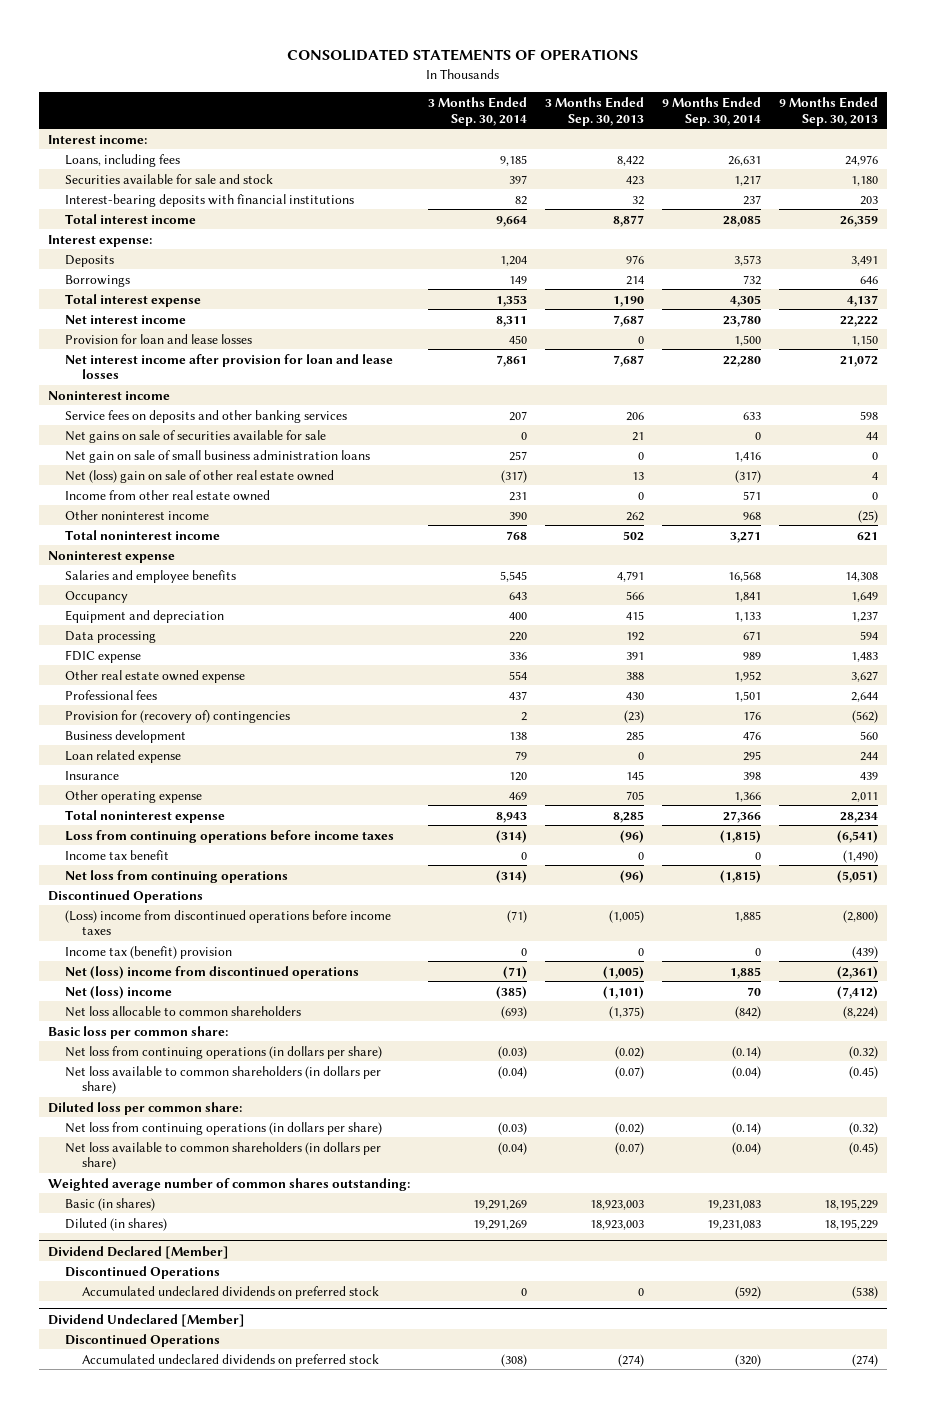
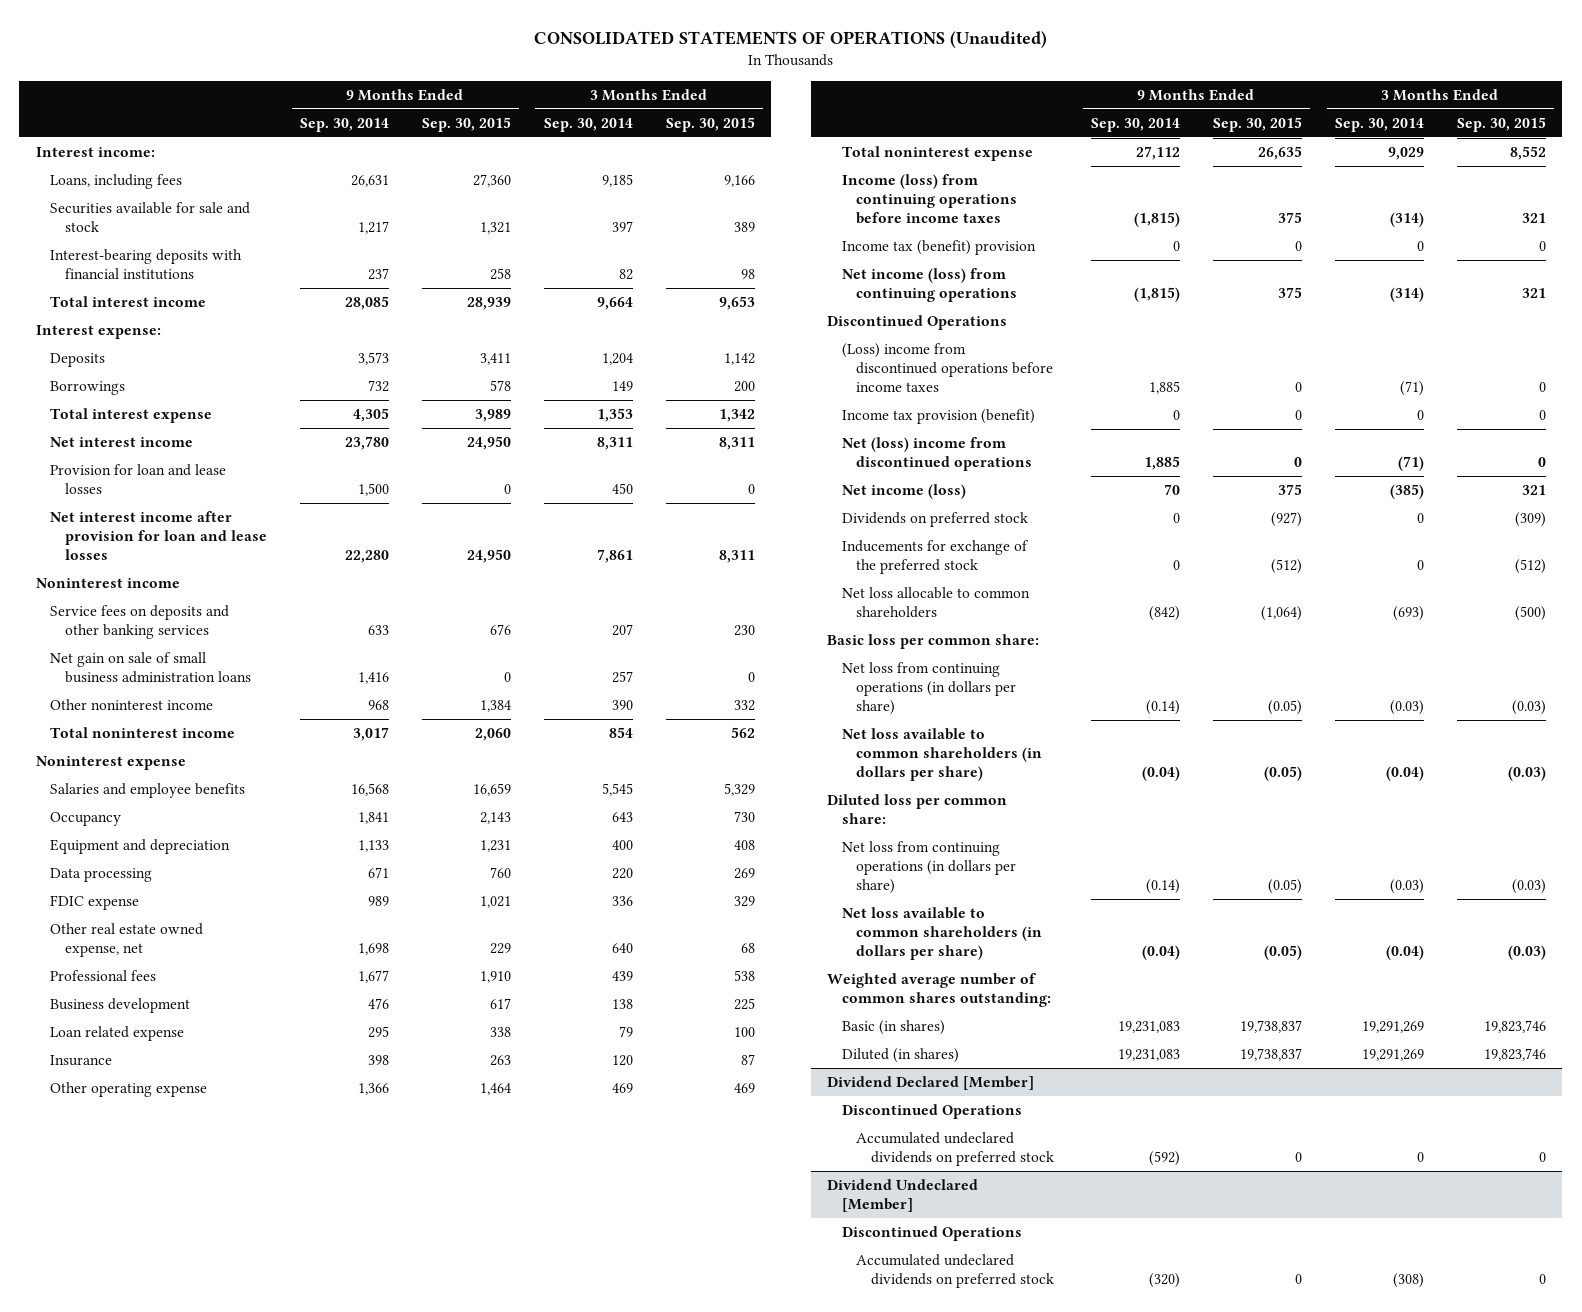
- CONSOLIDATED STATEMENTS OF OPERATIONS
+ CONSOLIDATED STATEMENTS OF OPERATIONS (Unaudited)
- | 3 Months Ended Sep. 30, 2014 | 3 Months Ended Sep. 30, 2013 | 9 Months Ended Sep. 30, 2014 | 9 Months Ended Sep. 30, 2013
+ | 9 Months Ended Sep. 30, 2014 | 9 Months Ended Sep. 30, 2015 | 3 Months Ended Sep. 30, 2014 | 3 Months Ended Sep. 30, 2015
- Net gains on sale of securities available for sale | 0 | 21 | 0 | 44
- Net (loss) gain on sale of other real estate owned | (317) | 13 | (317) | 4
- Income from other real estate owned | 231 | 0 | 571 | 0
- Total noninterest income | 768 | 502 | 3,271 | 621
+ Total noninterest income | 3,017 | 2,060 | 854 | 562
- Other real estate owned expense | 554 | 388 | 1,952 | 3,627
- Professional fees | 437 | 430 | 1,501 | 2,644
- Provision for (recovery of) contingencies | 2 | (23) | 176 | (562)
+ Other real estate owned expense, net | 1,698 | 229 | 640 | 68
+ Professional fees | 1,677 | 1,910 | 439 | 538
- Total noninterest expense | 8,943 | 8,285 | 27,366 | 28,234
- Loss from continuing operations before income taxes | (314) | (96) | (1,815) | (6,541)
- Income tax benefit | 0 | 0 | 0 | (1,490)
- Net loss from continuing operations | (314) | (96) | (1,815) | (5,051)
+ Total noninterest expense | 27,112 | 26,635 | 9,029 | 8,552
+ Income (loss) from continuing operations before income taxes | (1,815) | 375 | (314) | 321
moved up: Income tax (benefit) provision | 0 | 0 | 0 | 0
+ Net income (loss) from continuing operations | (1,815) | 375 | (314) | 321
+ Income tax provision (benefit) | 0 | 0 | 0 | 0
- Net (loss) income | (385) | (1,101) | 70 | (7,412)
+ Net income (loss) | 70 | 375 | (385) | 321
+ Dividends on preferred stock | 0 | (927) | 0 | (309)
+ Inducements for exchange of the preferred stock | 0 | (512) | 0 | (512)

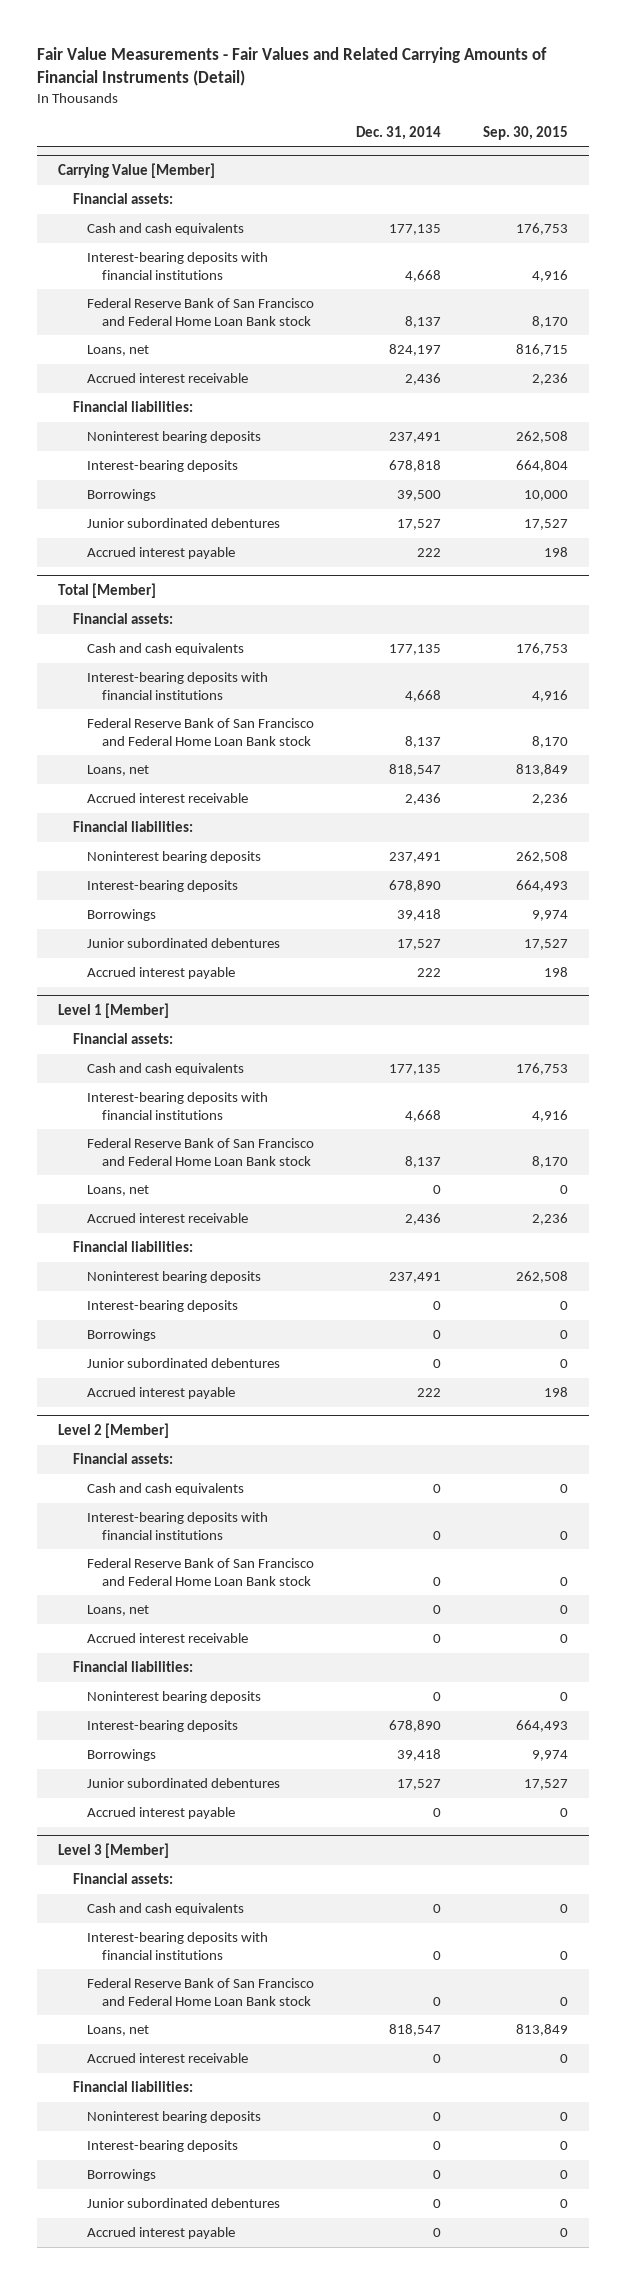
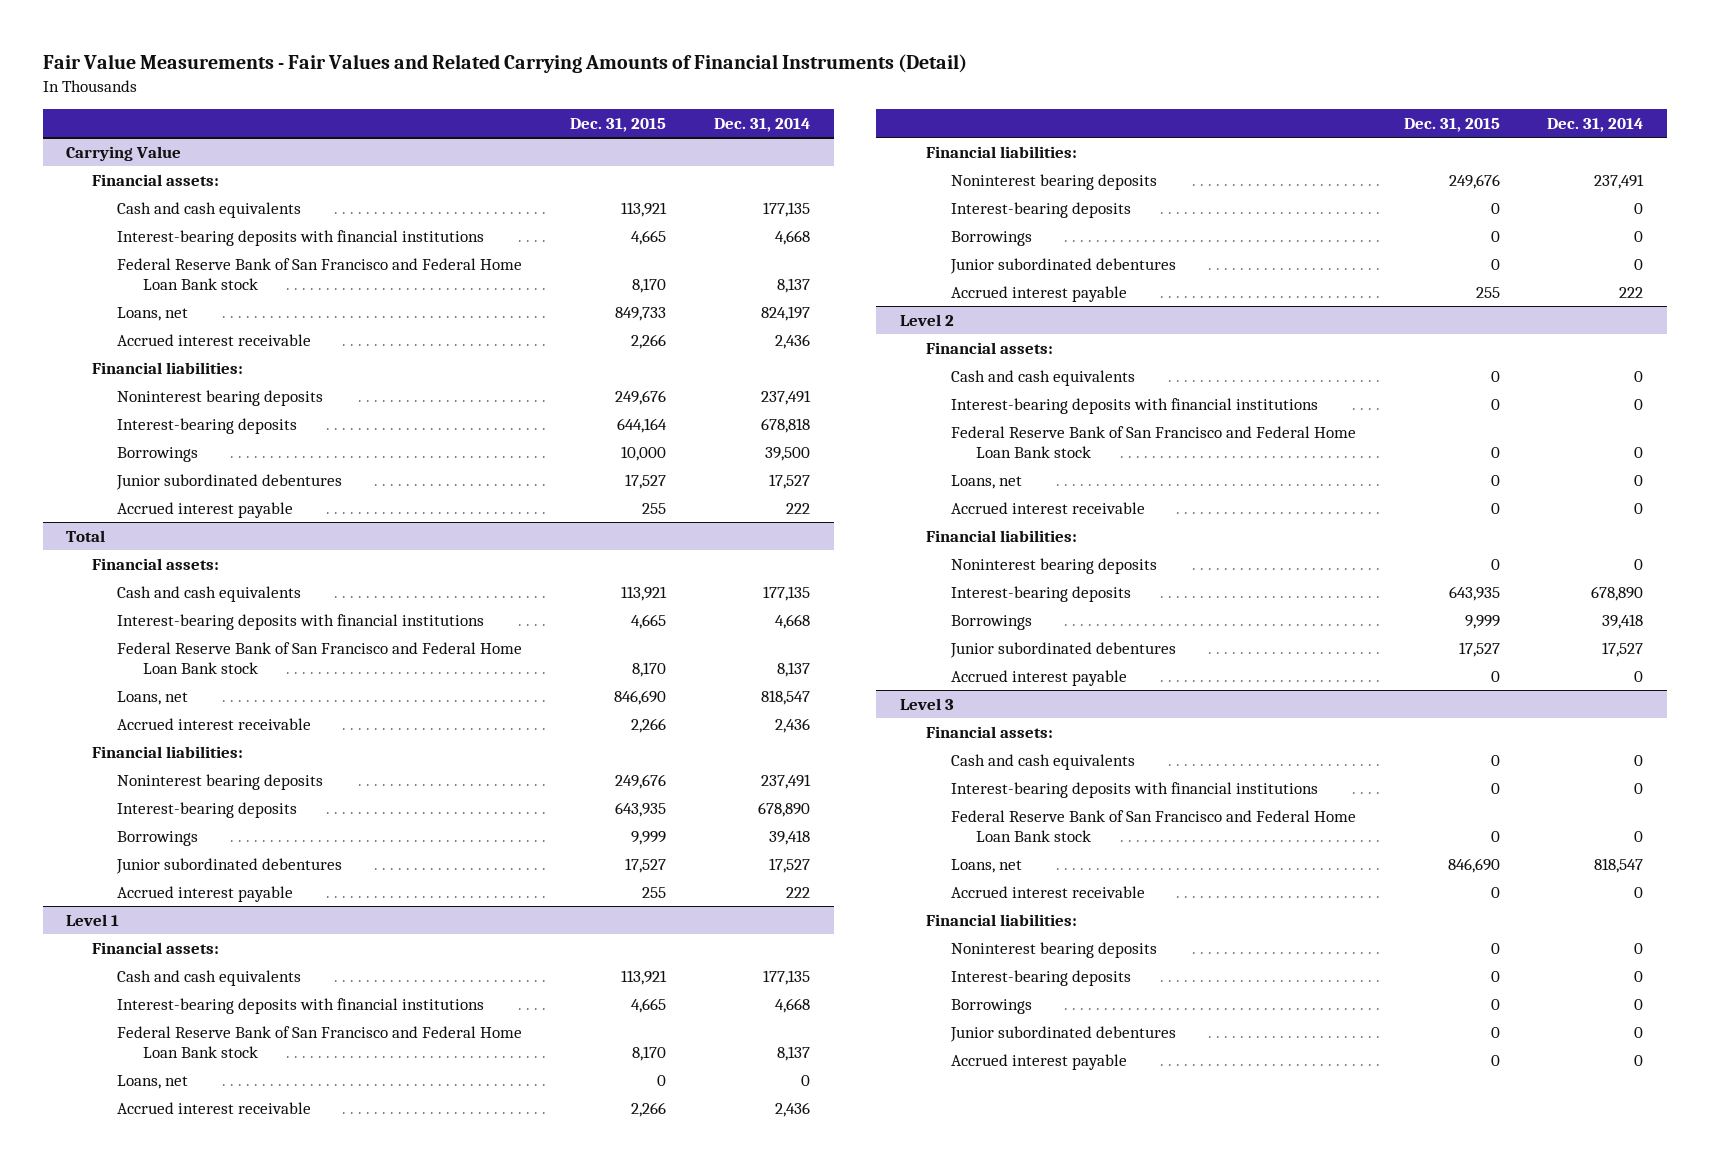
- | Dec. 31, 2014 | Sep. 30, 2015
+ | Dec. 31, 2015 | Dec. 31, 2014
- Carrying Value [Member]
+ Carrying Value
- Total [Member]
+ Total
- Level 1 [Member]
+ Level 1
- Level 2 [Member]
+ Level 2
- Level 3 [Member]
+ Level 3

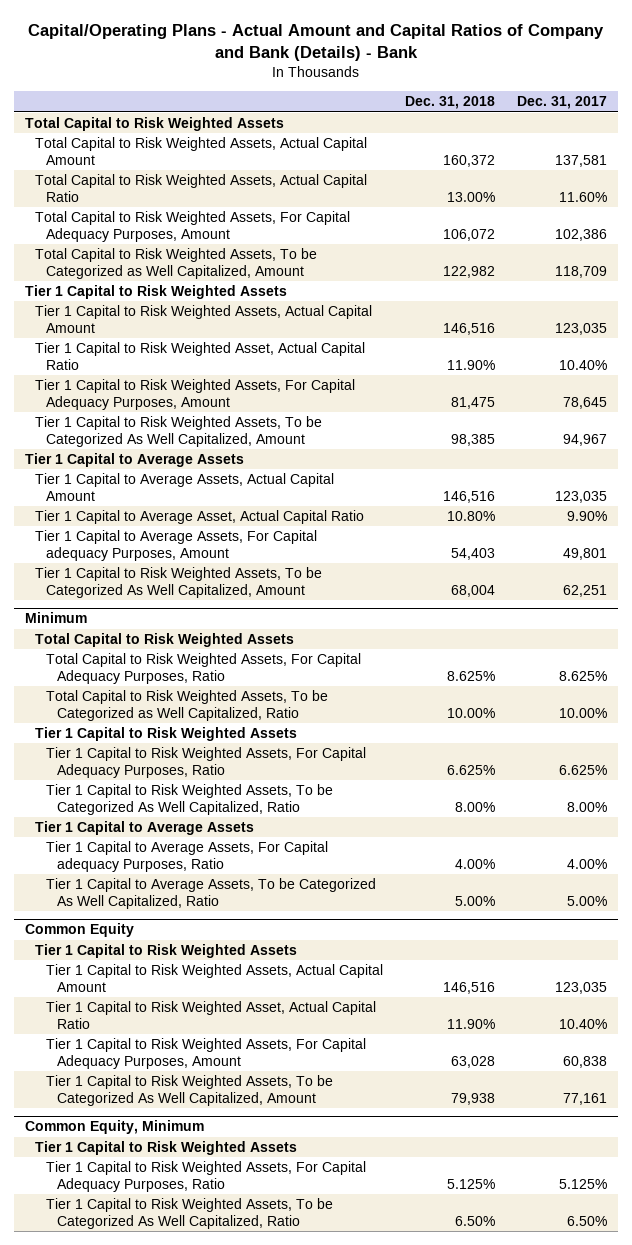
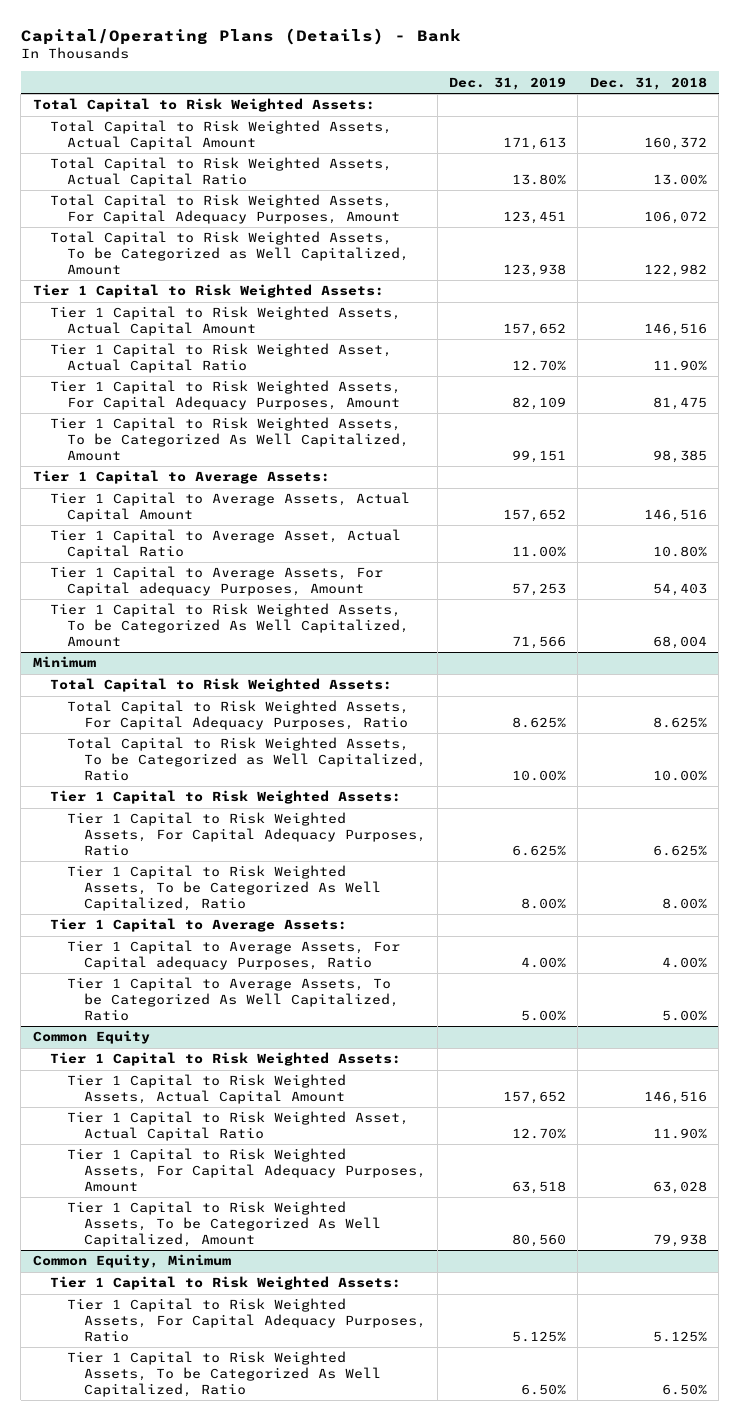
- Capital/Operating Plans - Actual Amount and Capital Ratios of Company and Bank (Details) - Bank
+ Capital/Operating Plans (Details) - Bank
- | Dec. 31, 2018 | Dec. 31, 2017
+ | Dec. 31, 2019 | Dec. 31, 2018
- Total Capital to Risk Weighted Assets
+ Total Capital to Risk Weighted Assets:
- Tier 1 Capital to Risk Weighted Assets
+ Tier 1 Capital to Risk Weighted Assets:
- Tier 1 Capital to Average Assets
+ Tier 1 Capital to Average Assets:
@ Minimum
- Total Capital to Risk Weighted Assets
+ Total Capital to Risk Weighted Assets:
- Tier 1 Capital to Risk Weighted Assets
+ Tier 1 Capital to Risk Weighted Assets:
- Tier 1 Capital to Average Assets
+ Tier 1 Capital to Average Assets:
@ Common Equity
- Tier 1 Capital to Risk Weighted Assets
+ Tier 1 Capital to Risk Weighted Assets:
@ Common Equity, Minimum
- Tier 1 Capital to Risk Weighted Assets
+ Tier 1 Capital to Risk Weighted Assets:

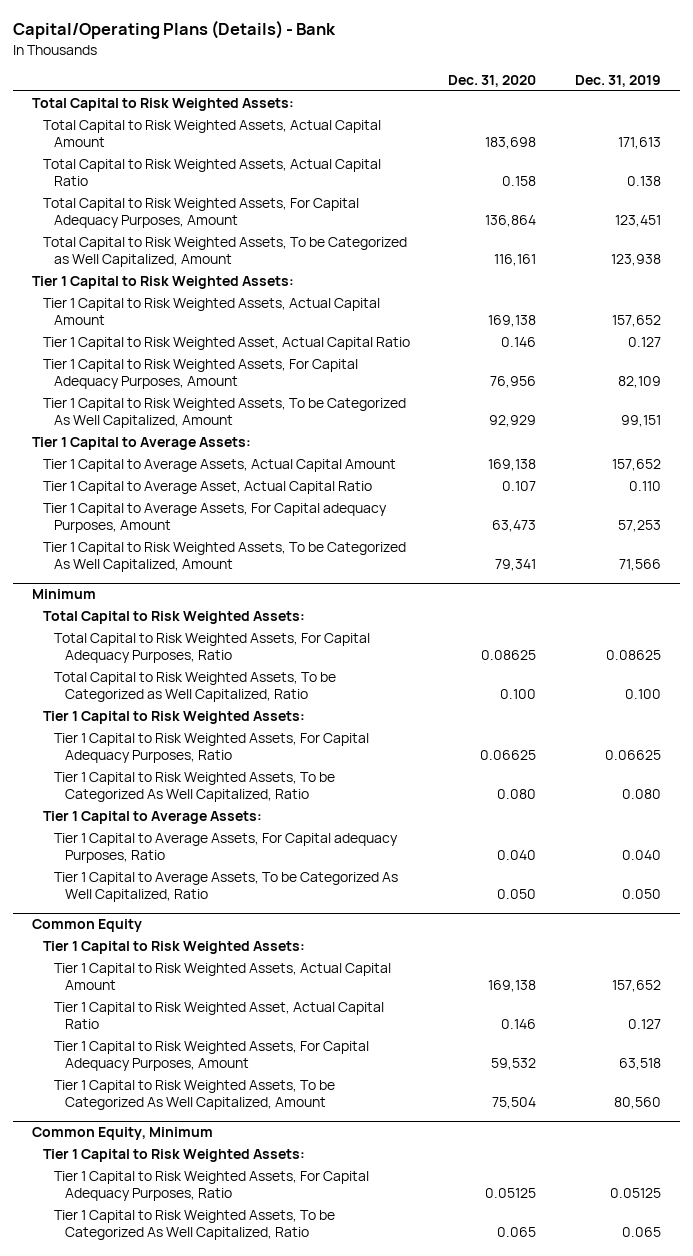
- | Dec. 31, 2019 | Dec. 31, 2018
+ | Dec. 31, 2020 | Dec. 31, 2019
- Total Capital to Risk Weighted Assets, Actual Capital Ratio | 13.80% | 13.00%
+ Total Capital to Risk Weighted Assets, Actual Capital Ratio | 0.158 | 0.138
- Tier 1 Capital to Risk Weighted Asset, Actual Capital Ratio | 12.70% | 11.90%
+ Tier 1 Capital to Risk Weighted Asset, Actual Capital Ratio | 0.146 | 0.127
- Tier 1 Capital to Average Asset, Actual Capital Ratio | 11.00% | 10.80%
+ Tier 1 Capital to Average Asset, Actual Capital Ratio | 0.107 | 0.110
@ Minimum
- Total Capital to Risk Weighted Assets, For Capital Adequacy Purposes, Ratio | 8.625% | 8.625%
- Total Capital to Risk Weighted Assets, To be Categorized as Well Capitalized, Ratio | 10.00% | 10.00%
+ Total Capital to Risk Weighted Assets, For Capital Adequacy Purposes, Ratio | 0.08625 | 0.08625
+ Total Capital to Risk Weighted Assets, To be Categorized as Well Capitalized, Ratio | 0.100 | 0.100
- Tier 1 Capital to Risk Weighted Assets, For Capital Adequacy Purposes, Ratio | 6.625% | 6.625%
- Tier 1 Capital to Risk Weighted Assets, To be Categorized As Well Capitalized, Ratio | 8.00% | 8.00%
+ Tier 1 Capital to Risk Weighted Assets, For Capital Adequacy Purposes, Ratio | 0.06625 | 0.06625
+ Tier 1 Capital to Risk Weighted Assets, To be Categorized As Well Capitalized, Ratio | 0.080 | 0.080
- Tier 1 Capital to Average Assets, For Capital adequacy Purposes, Ratio | 4.00% | 4.00%
- Tier 1 Capital to Average Assets, To be Categorized As Well Capitalized, Ratio | 5.00% | 5.00%
+ Tier 1 Capital to Average Assets, For Capital adequacy Purposes, Ratio | 0.040 | 0.040
+ Tier 1 Capital to Average Assets, To be Categorized As Well Capitalized, Ratio | 0.050 | 0.050
@ Common Equity
- Tier 1 Capital to Risk Weighted Asset, Actual Capital Ratio | 12.70% | 11.90%
+ Tier 1 Capital to Risk Weighted Asset, Actual Capital Ratio | 0.146 | 0.127
@ Common Equity, Minimum
- Tier 1 Capital to Risk Weighted Assets, For Capital Adequacy Purposes, Ratio | 5.125% | 5.125%
- Tier 1 Capital to Risk Weighted Assets, To be Categorized As Well Capitalized, Ratio | 6.50% | 6.50%
+ Tier 1 Capital to Risk Weighted Assets, For Capital Adequacy Purposes, Ratio | 0.05125 | 0.05125
+ Tier 1 Capital to Risk Weighted Assets, To be Categorized As Well Capitalized, Ratio | 0.065 | 0.065

